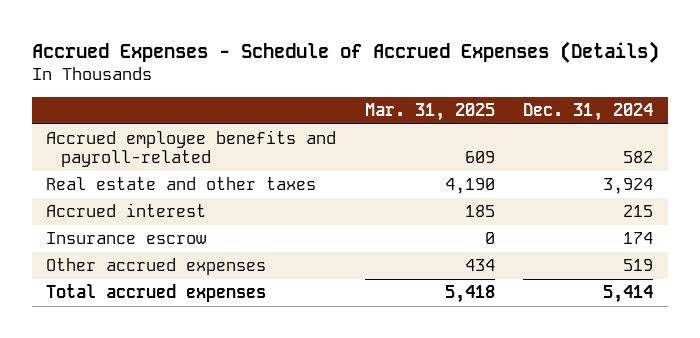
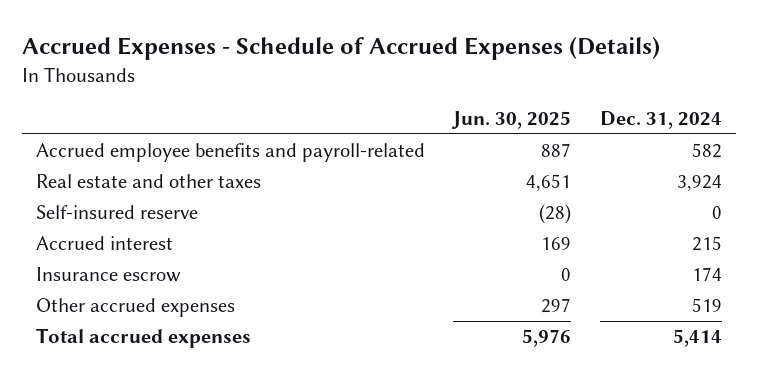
- | Mar. 31, 2025 | Dec. 31, 2024
+ | Jun. 30, 2025 | Dec. 31, 2024
+ Self-insured reserve | (28) | 0

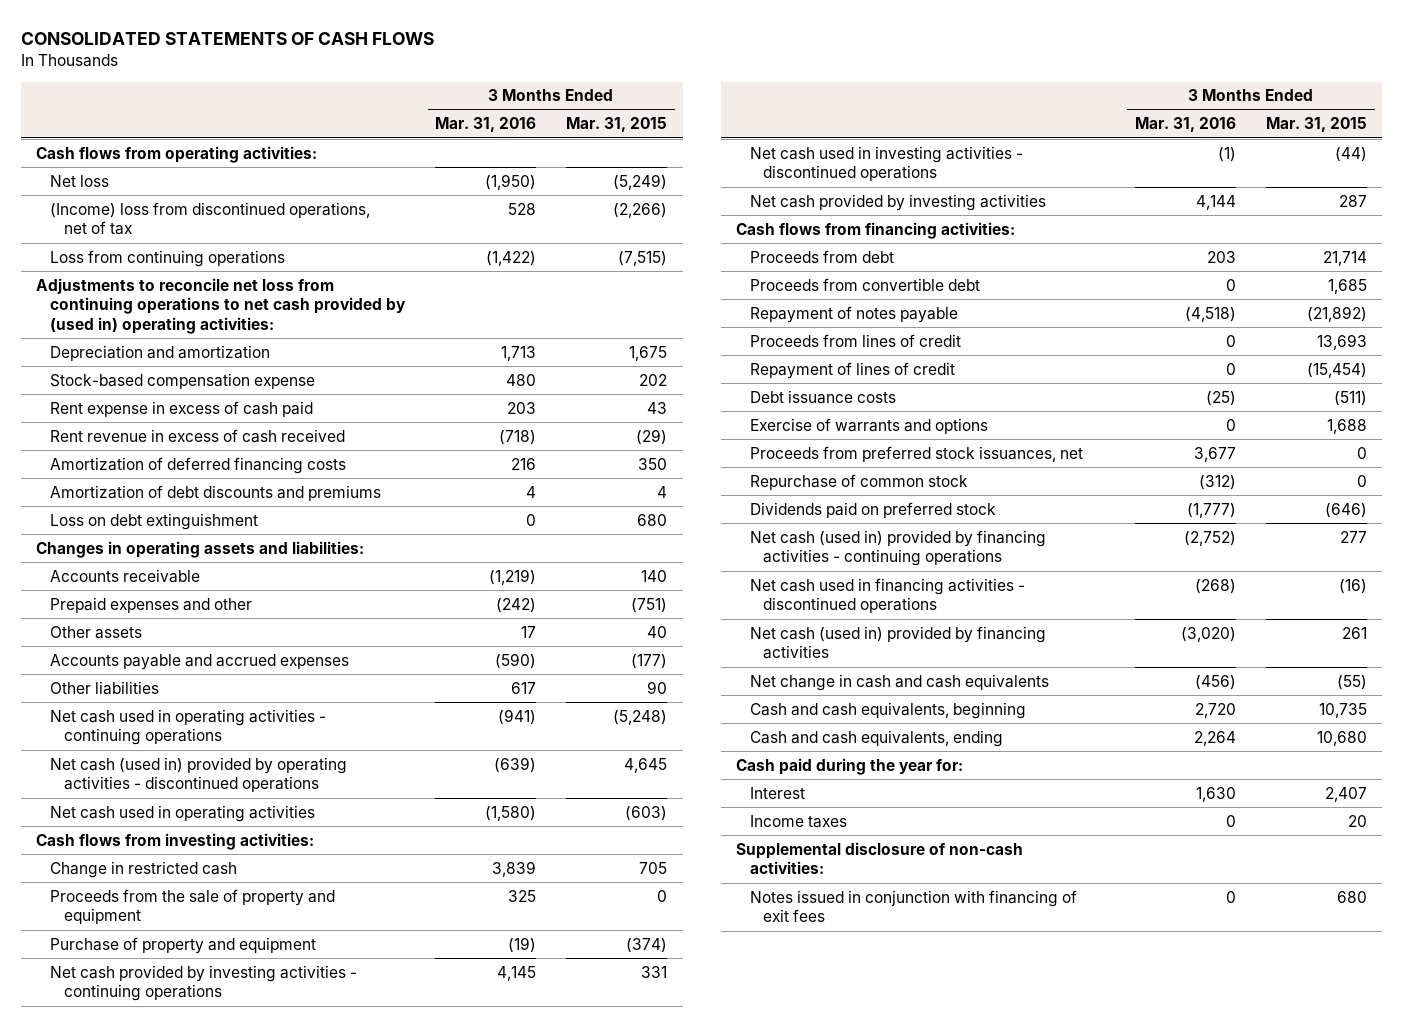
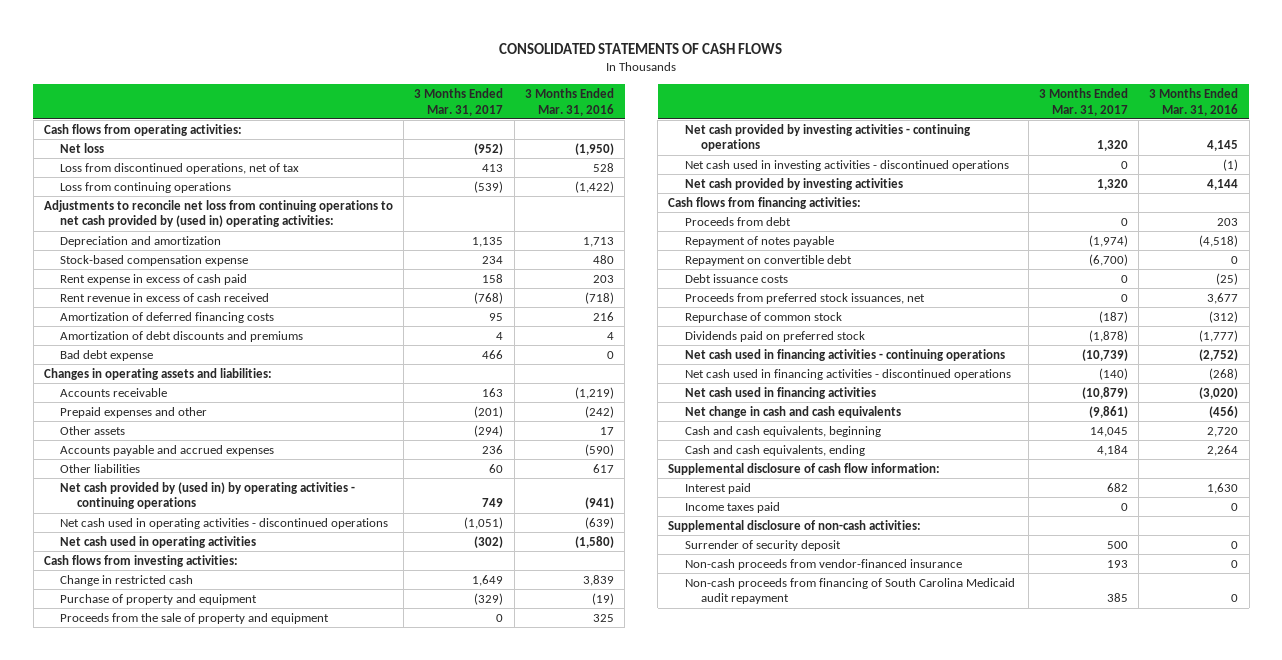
- | 3 Months Ended Mar. 31, 2016 | 3 Months Ended Mar. 31, 2015
+ | 3 Months Ended Mar. 31, 2017 | 3 Months Ended Mar. 31, 2016
- (Income) loss from discontinued operations, net of tax | 528 | (2,266)
+ Loss from discontinued operations, net of tax | 413 | 528
- Loss on debt extinguishment | 0 | 680
+ Bad debt expense | 466 | 0
- Net cash used in operating activities - continuing operations | (941) | (5,248)
- Net cash (used in) provided by operating activities - discontinued operations | (639) | 4,645
+ Net cash provided by (used in) by operating activities - continuing operations | 749 | (941)
+ Net cash used in operating activities - discontinued operations | (1,051) | (639)
moved down: Proceeds from the sale of property and equipment | 0 | 325
- Proceeds from convertible debt | 0 | 1,685
- Proceeds from lines of credit | 0 | 13,693
- Repayment of lines of credit | 0 | (15,454)
+ Repayment on convertible debt | (6,700) | 0
- Exercise of warrants and options | 0 | 1,688
- Net cash (used in) provided by financing activities - continuing operations | (2,752) | 277
+ Net cash used in financing activities - continuing operations | (10,739) | (2,752)
- Net cash (used in) provided by financing activities | (3,020) | 261
+ Net cash used in financing activities | (10,879) | (3,020)
- Cash paid during the year for:
- Interest | 1,630 | 2,407
- Income taxes | 0 | 20
+ Supplemental disclosure of cash flow information:
+ Interest paid | 682 | 1,630
+ Income taxes paid | 0 | 0
- Notes issued in conjunction with financing of exit fees | 0 | 680
+ Surrender of security deposit | 500 | 0
+ Non-cash proceeds from vendor-financed insurance | 193 | 0
+ Non-cash proceeds from financing of South Carolina Medicaid audit repayment | 385 | 0

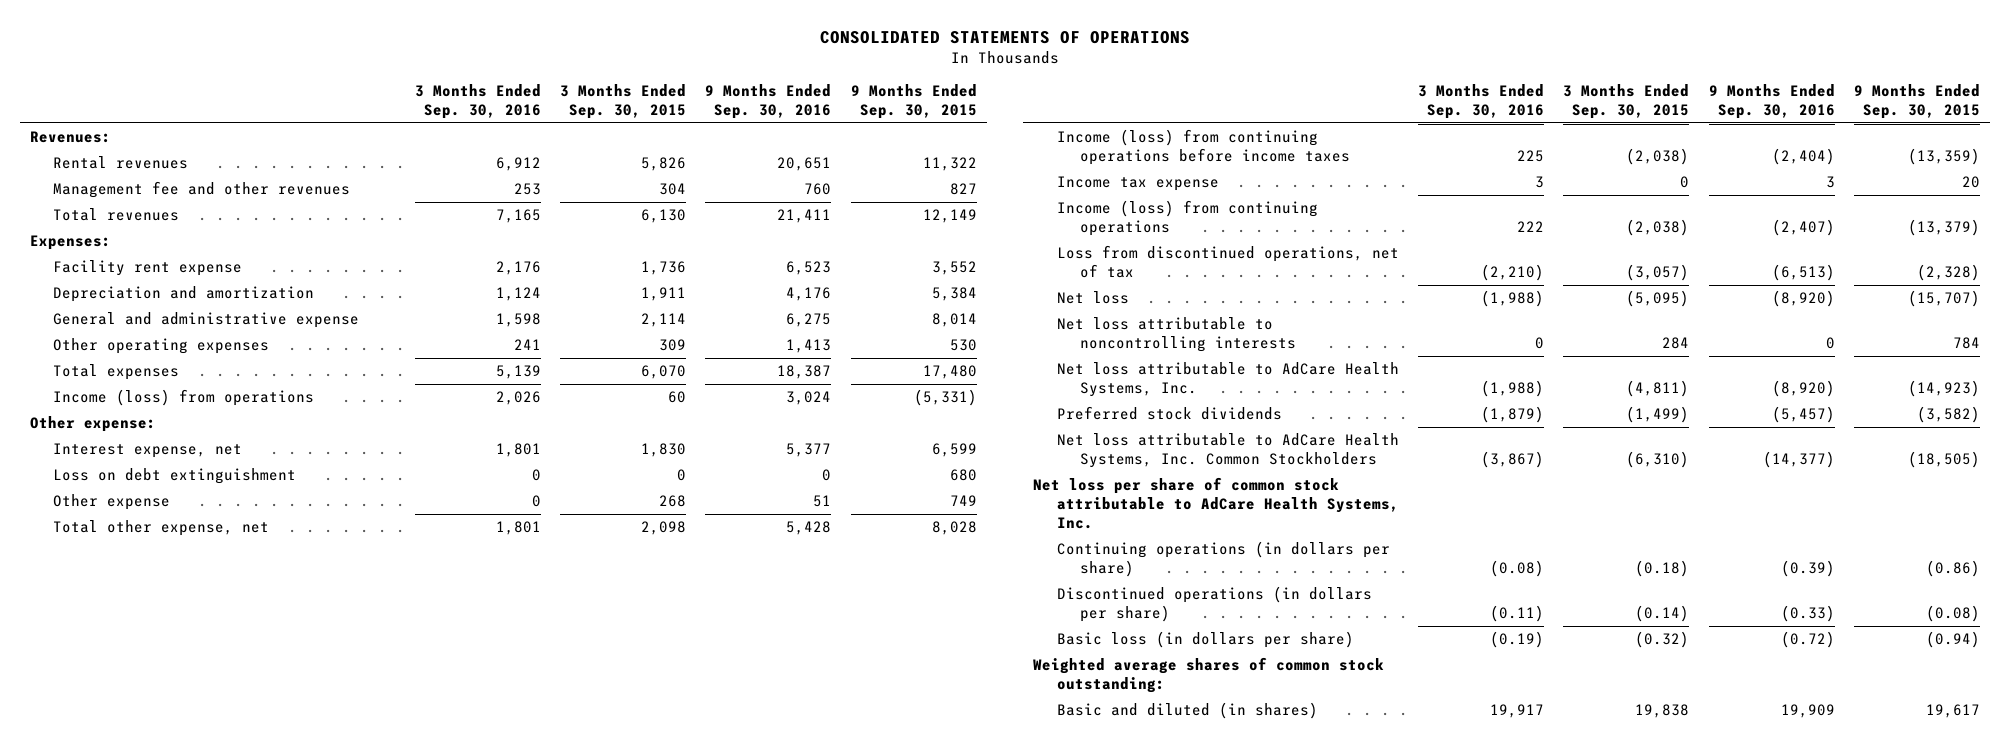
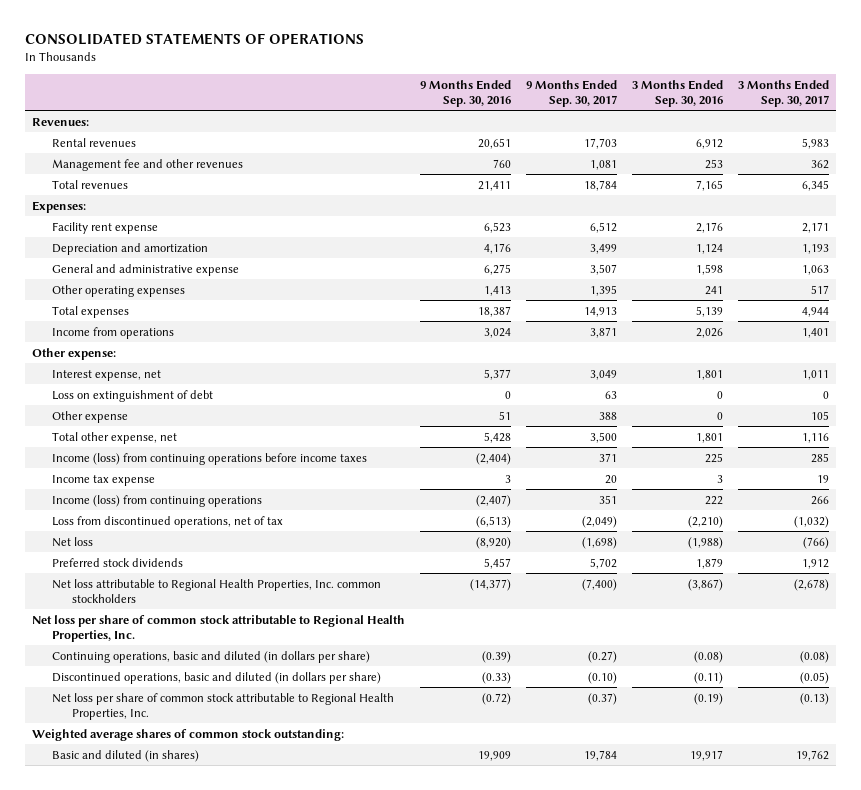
- | 3 Months Ended Sep. 30, 2016 | 3 Months Ended Sep. 30, 2015 | 9 Months Ended Sep. 30, 2016 | 9 Months Ended Sep. 30, 2015
+ | 9 Months Ended Sep. 30, 2016 | 9 Months Ended Sep. 30, 2017 | 3 Months Ended Sep. 30, 2016 | 3 Months Ended Sep. 30, 2017
- Income (loss) from operations | 2,026 | 60 | 3,024 | (5,331)
+ Income from operations | 3,024 | 3,871 | 2,026 | 1,401
- Loss on debt extinguishment | 0 | 0 | 0 | 680
+ Loss on extinguishment of debt | 0 | 63 | 0 | 0
- Net loss attributable to noncontrolling interests | 0 | 284 | 0 | 784
- Net loss attributable to AdCare Health Systems, Inc. | (1,988) | (4,811) | (8,920) | (14,923)
- Preferred stock dividends | (1,879) | (1,499) | (5,457) | (3,582)
- Net loss attributable to AdCare Health Systems, Inc. Common Stockholders | (3,867) | (6,310) | (14,377) | (18,505)
- Net loss per share of common stock attributable to AdCare Health Systems, Inc.
- Continuing operations (in dollars per share) | (0.08) | (0.18) | (0.39) | (0.86)
- Discontinued operations (in dollars per share) | (0.11) | (0.14) | (0.33) | (0.08)
- Basic loss (in dollars per share) | (0.19) | (0.32) | (0.72) | (0.94)
+ Preferred stock dividends | 5,457 | 5,702 | 1,879 | 1,912
+ Net loss attributable to Regional Health Properties, Inc. common stockholders | (14,377) | (7,400) | (3,867) | (2,678)
+ Net loss per share of common stock attributable to Regional Health Properties, Inc.
+ Continuing operations, basic and diluted (in dollars per share) | (0.39) | (0.27) | (0.08) | (0.08)
+ Discontinued operations, basic and diluted (in dollars per share) | (0.33) | (0.10) | (0.11) | (0.05)
+ Net loss per share of common stock attributable to Regional Health Properties, Inc. | (0.72) | (0.37) | (0.19) | (0.13)

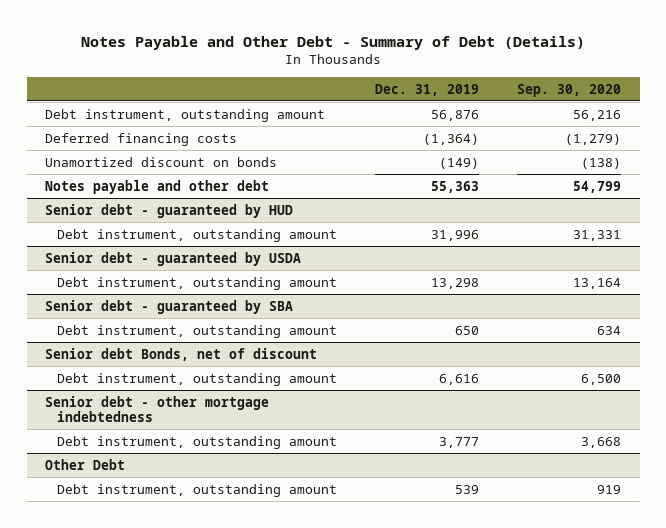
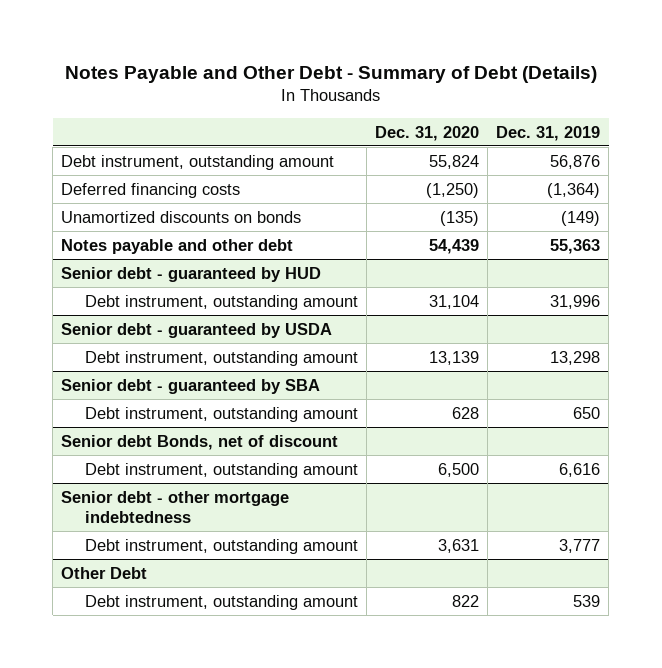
- | Dec. 31, 2019 | Sep. 30, 2020
+ | Dec. 31, 2020 | Dec. 31, 2019
- Unamortized discount on bonds | (149) | (138)
+ Unamortized discounts on bonds | (135) | (149)

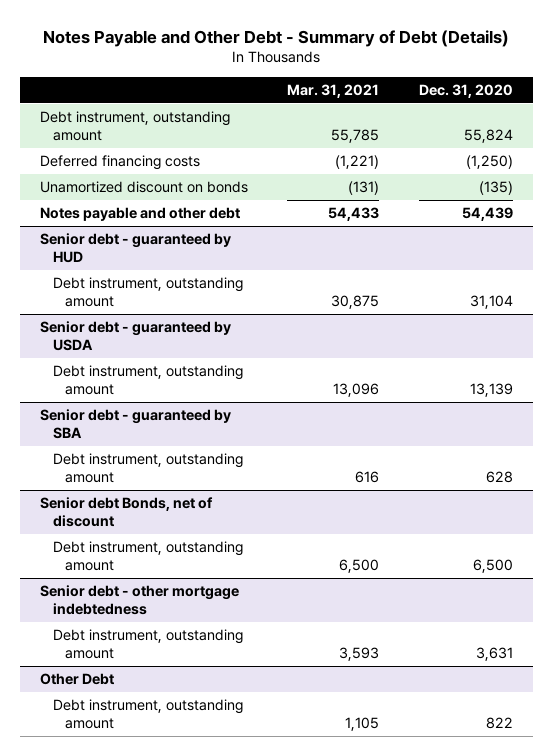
- | Dec. 31, 2020 | Dec. 31, 2019
+ | Mar. 31, 2021 | Dec. 31, 2020
- Unamortized discounts on bonds | (135) | (149)
+ Unamortized discount on bonds | (131) | (135)

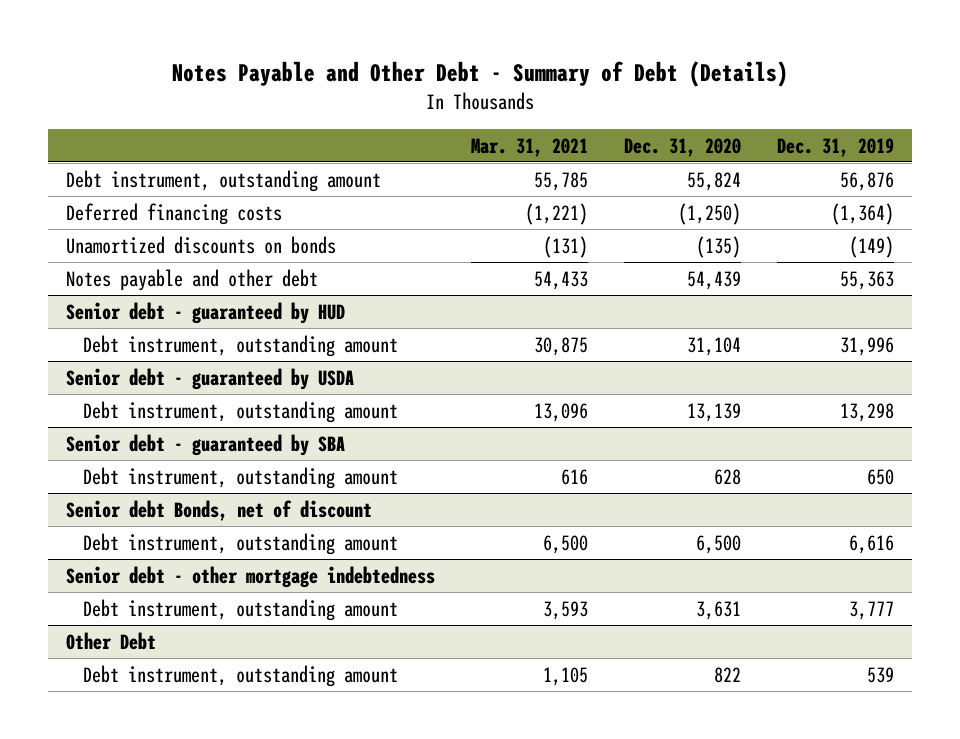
- | Mar. 31, 2021 | Dec. 31, 2020
+ | Mar. 31, 2021 | Dec. 31, 2020 | Dec. 31, 2019
- Unamortized discount on bonds | (131) | (135)
+ Unamortized discounts on bonds | (131) | (135) | (149)

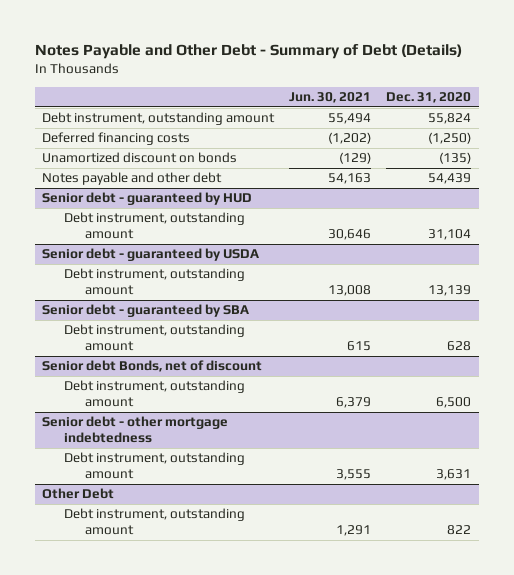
- | Mar. 31, 2021 | Dec. 31, 2020 | Dec. 31, 2019
+ | Jun. 30, 2021 | Dec. 31, 2020
- Unamortized discounts on bonds | (131) | (135) | (149)
+ Unamortized discount on bonds | (129) | (135)

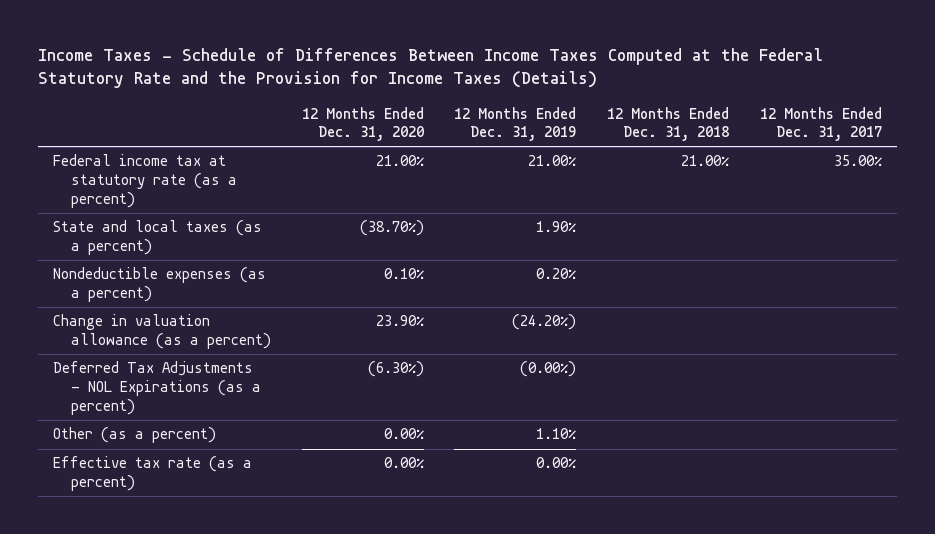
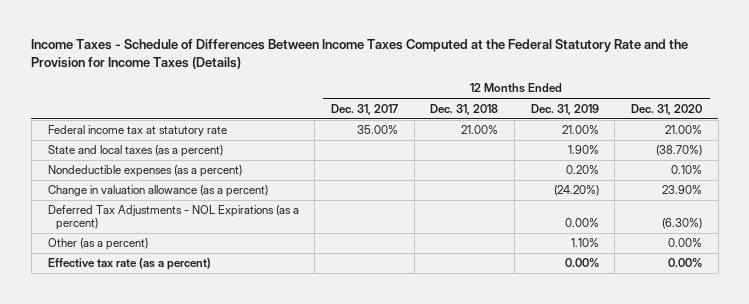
- | 12 Months Ended Dec. 31, 2020 | 12 Months Ended Dec. 31, 2019 | 12 Months Ended Dec. 31, 2018 | 12 Months Ended Dec. 31, 2017
+ | 12 Months Ended Dec. 31, 2017 | 12 Months Ended Dec. 31, 2018 | 12 Months Ended Dec. 31, 2019 | 12 Months Ended Dec. 31, 2020
- Federal income tax at statutory rate (as a percent) | 21.00% | 21.00% | 21.00% | 35.00%
+ Federal income tax at statutory rate | 35.00% | 21.00% | 21.00% | 21.00%
- Deferred Tax Adjustments - NOL Expirations (as a percent) | (6.30%) | (0.00%) | |
+ Deferred Tax Adjustments - NOL Expirations (as a percent) | | | 0.00% | (6.30%)

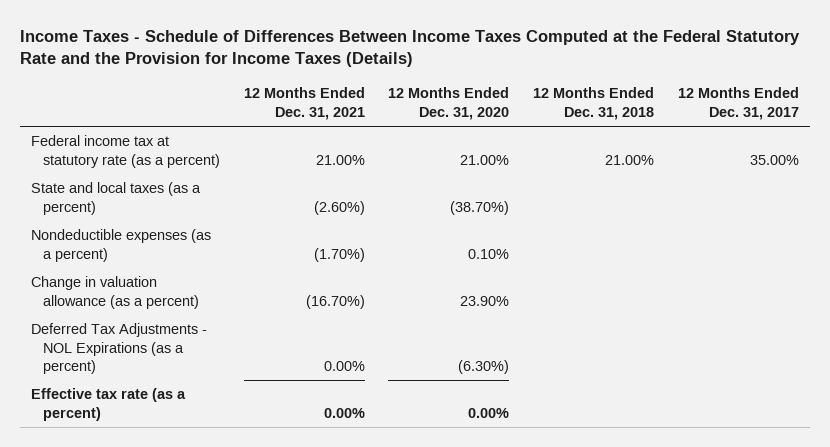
- | 12 Months Ended Dec. 31, 2017 | 12 Months Ended Dec. 31, 2018 | 12 Months Ended Dec. 31, 2019 | 12 Months Ended Dec. 31, 2020
+ | 12 Months Ended Dec. 31, 2021 | 12 Months Ended Dec. 31, 2020 | 12 Months Ended Dec. 31, 2018 | 12 Months Ended Dec. 31, 2017
- Federal income tax at statutory rate | 35.00% | 21.00% | 21.00% | 21.00%
+ Federal income tax at statutory rate (as a percent) | 21.00% | 21.00% | 21.00% | 35.00%
- Other (as a percent) | | | 1.10% | 0.00%

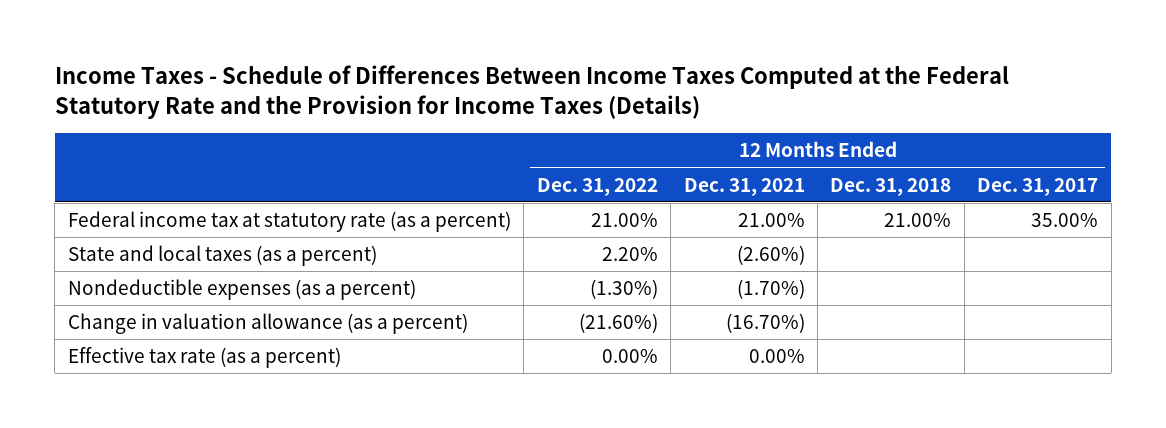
- | 12 Months Ended Dec. 31, 2021 | 12 Months Ended Dec. 31, 2020 | 12 Months Ended Dec. 31, 2018 | 12 Months Ended Dec. 31, 2017
+ | 12 Months Ended Dec. 31, 2022 | 12 Months Ended Dec. 31, 2021 | 12 Months Ended Dec. 31, 2018 | 12 Months Ended Dec. 31, 2017
- Deferred Tax Adjustments - NOL Expirations (as a percent) | 0.00% | (6.30%) | |

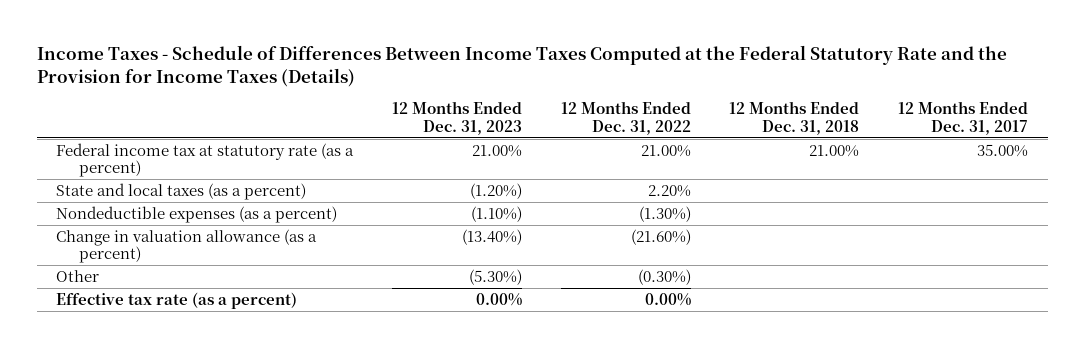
- | 12 Months Ended Dec. 31, 2022 | 12 Months Ended Dec. 31, 2021 | 12 Months Ended Dec. 31, 2018 | 12 Months Ended Dec. 31, 2017
+ | 12 Months Ended Dec. 31, 2023 | 12 Months Ended Dec. 31, 2022 | 12 Months Ended Dec. 31, 2018 | 12 Months Ended Dec. 31, 2017
+ Other | (5.30%) | (0.30%) | |

